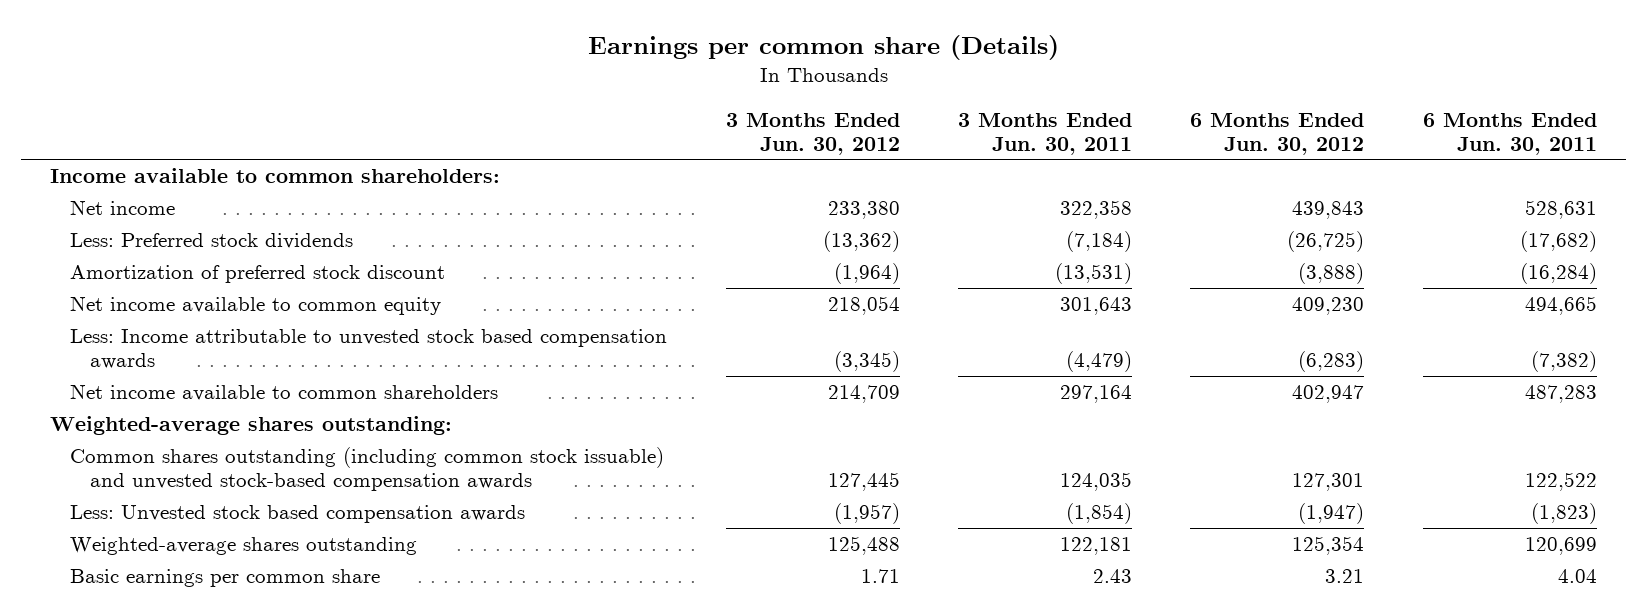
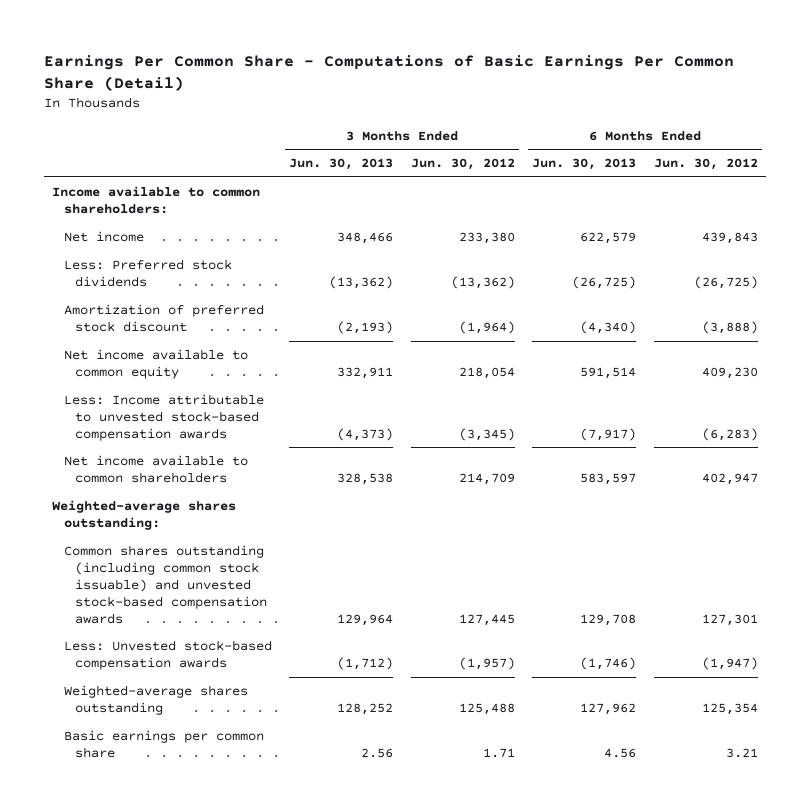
- Earnings per common share (Details)
+ Earnings Per Common Share - Computations of Basic Earnings Per Common Share (Detail)
- | 3 Months Ended Jun. 30, 2012 | 3 Months Ended Jun. 30, 2011 | 6 Months Ended Jun. 30, 2012 | 6 Months Ended Jun. 30, 2011
+ | 3 Months Ended Jun. 30, 2013 | 3 Months Ended Jun. 30, 2012 | 6 Months Ended Jun. 30, 2013 | 6 Months Ended Jun. 30, 2012
- Less: Income attributable to unvested stock based compensation awards | (3,345) | (4,479) | (6,283) | (7,382)
+ Less: Income attributable to unvested stock-based compensation awards | (4,373) | (3,345) | (7,917) | (6,283)
- Less: Unvested stock based compensation awards | (1,957) | (1,854) | (1,947) | (1,823)
+ Less: Unvested stock-based compensation awards | (1,712) | (1,957) | (1,746) | (1,947)

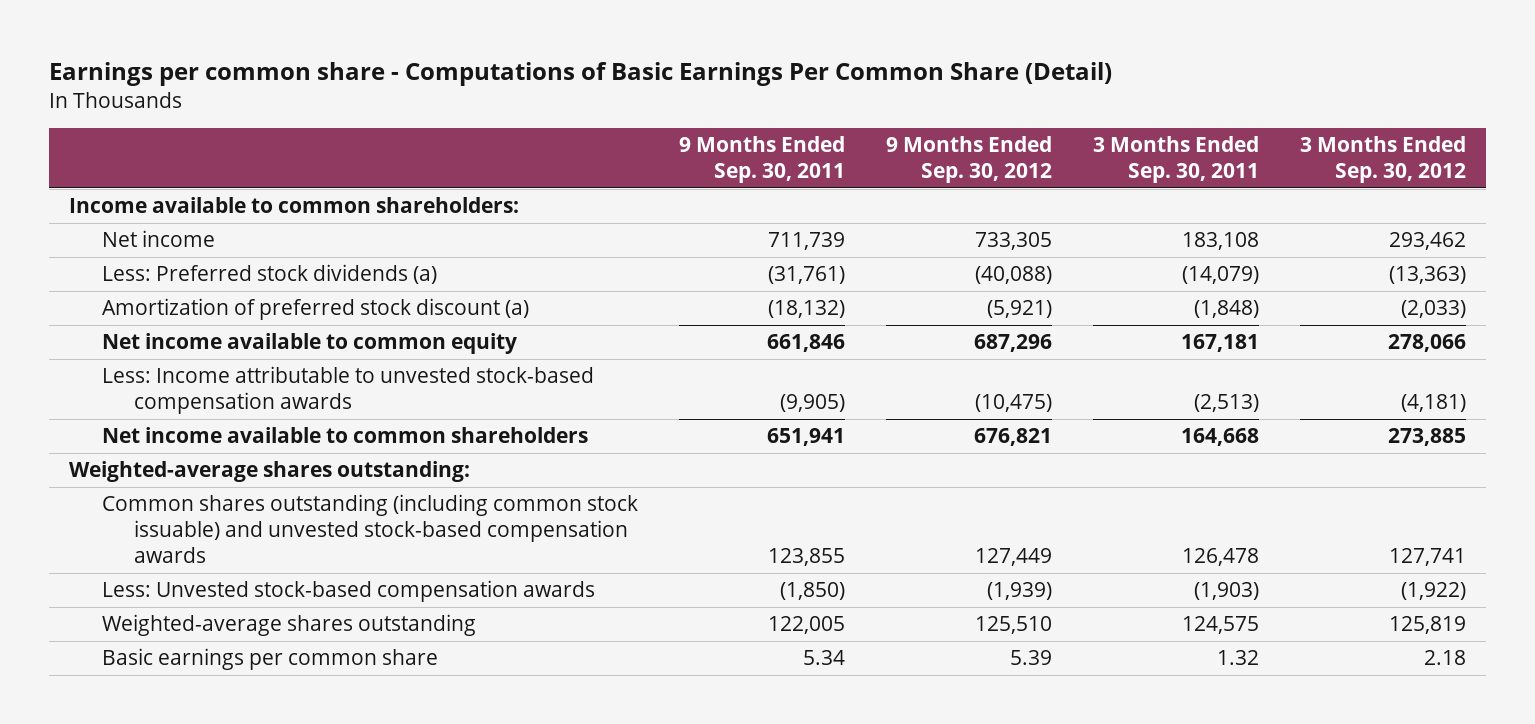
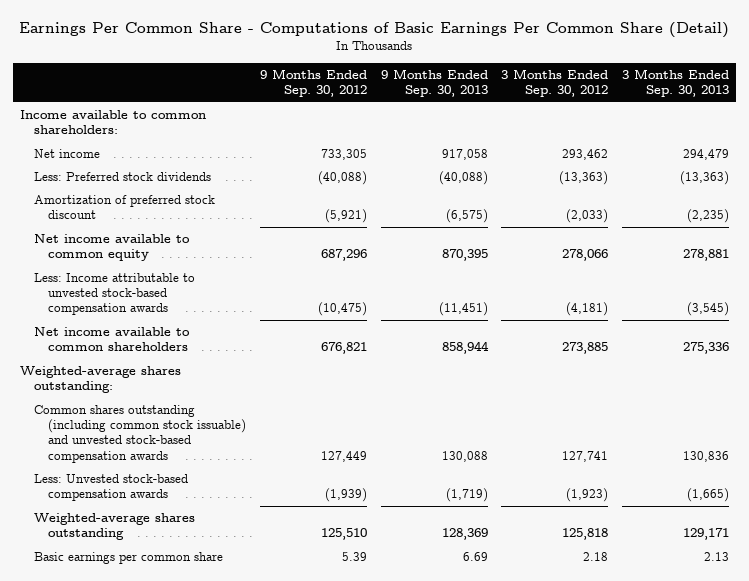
- Earnings per common share - Computations of Basic Earnings Per Common Share (Detail)
+ Earnings Per Common Share - Computations of Basic Earnings Per Common Share (Detail)
- | 9 Months Ended Sep. 30, 2011 | 9 Months Ended Sep. 30, 2012 | 3 Months Ended Sep. 30, 2011 | 3 Months Ended Sep. 30, 2012
+ | 9 Months Ended Sep. 30, 2012 | 9 Months Ended Sep. 30, 2013 | 3 Months Ended Sep. 30, 2012 | 3 Months Ended Sep. 30, 2013
- Less: Preferred stock dividends (a) | (31,761) | (40,088) | (14,079) | (13,363)
- Amortization of preferred stock discount (a) | (18,132) | (5,921) | (1,848) | (2,033)
+ Less: Preferred stock dividends | (40,088) | (40,088) | (13,363) | (13,363)
+ Amortization of preferred stock discount | (5,921) | (6,575) | (2,033) | (2,235)
- Less: Unvested stock-based compensation awards | (1,850) | (1,939) | (1,903) | (1,922)
- Weighted-average shares outstanding | 122,005 | 125,510 | 124,575 | 125,819
+ Less: Unvested stock-based compensation awards | (1,939) | (1,719) | (1,923) | (1,665)
+ Weighted-average shares outstanding | 125,510 | 128,369 | 125,818 | 129,171

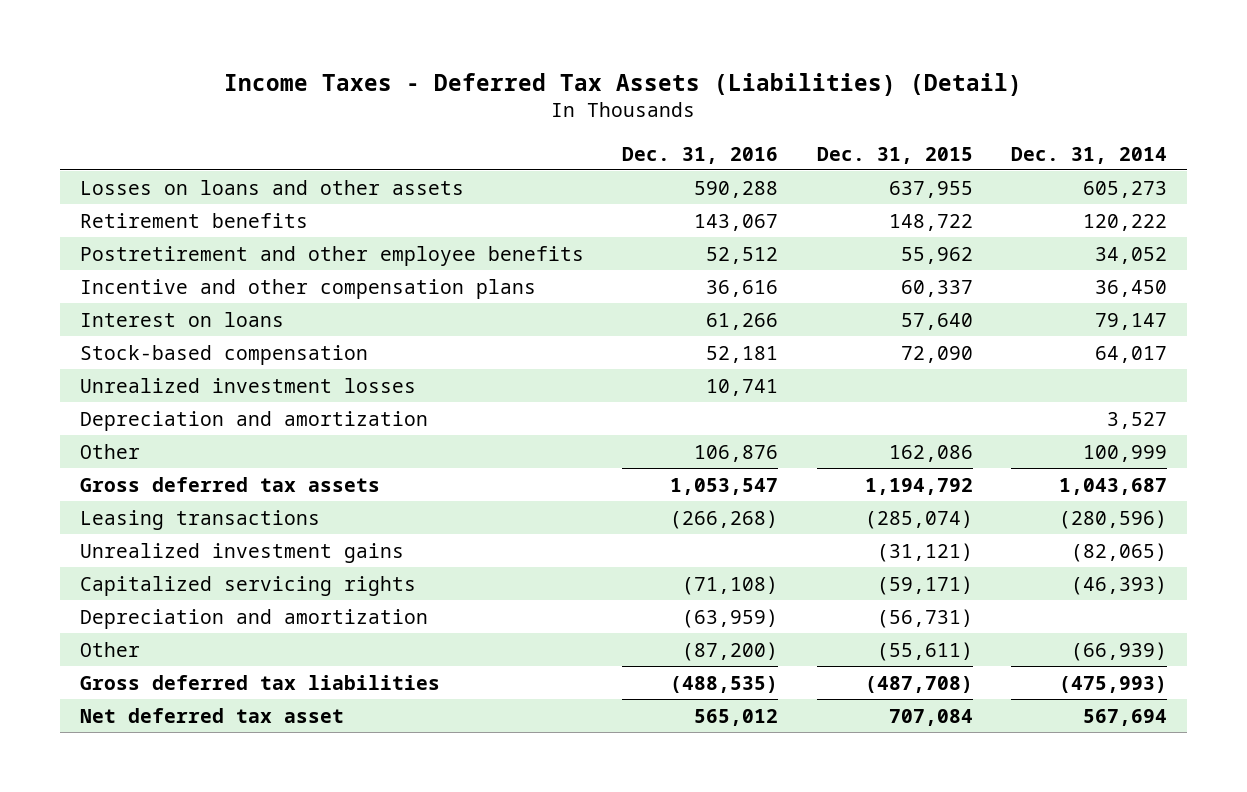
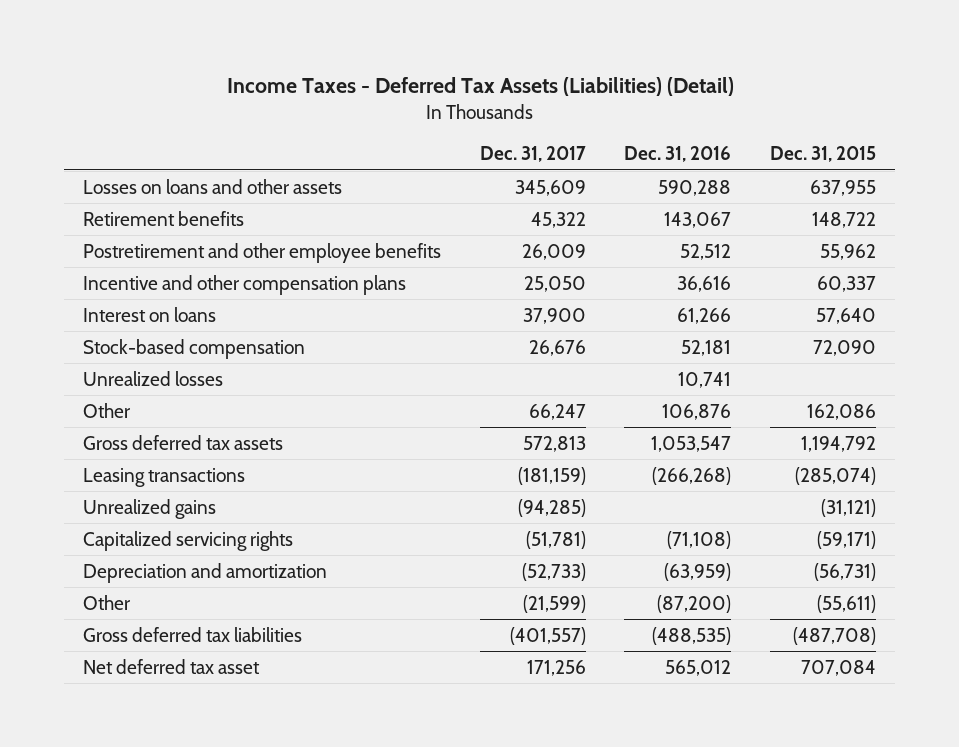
- | Dec. 31, 2016 | Dec. 31, 2015 | Dec. 31, 2014
+ | Dec. 31, 2017 | Dec. 31, 2016 | Dec. 31, 2015
- Unrealized investment losses | 10,741 | |
- Depreciation and amortization | | | 3,527
+ Unrealized losses | | 10,741 |
- Unrealized investment gains | | (31,121) | (82,065)
+ Unrealized gains | (94,285) | | (31,121)

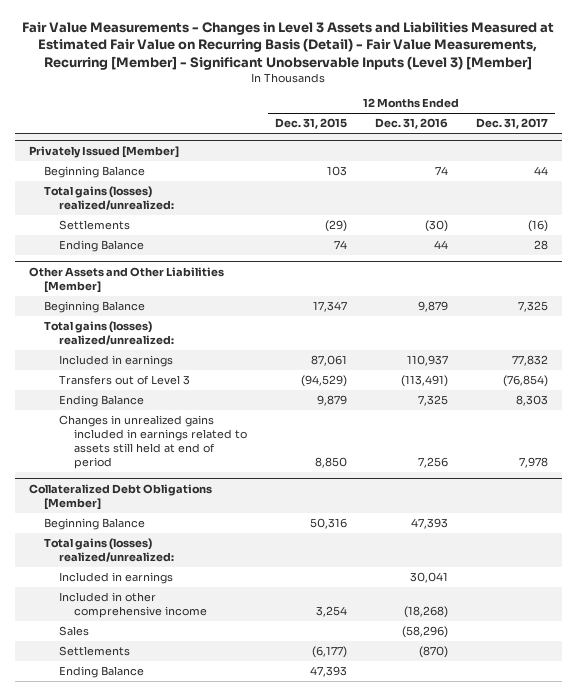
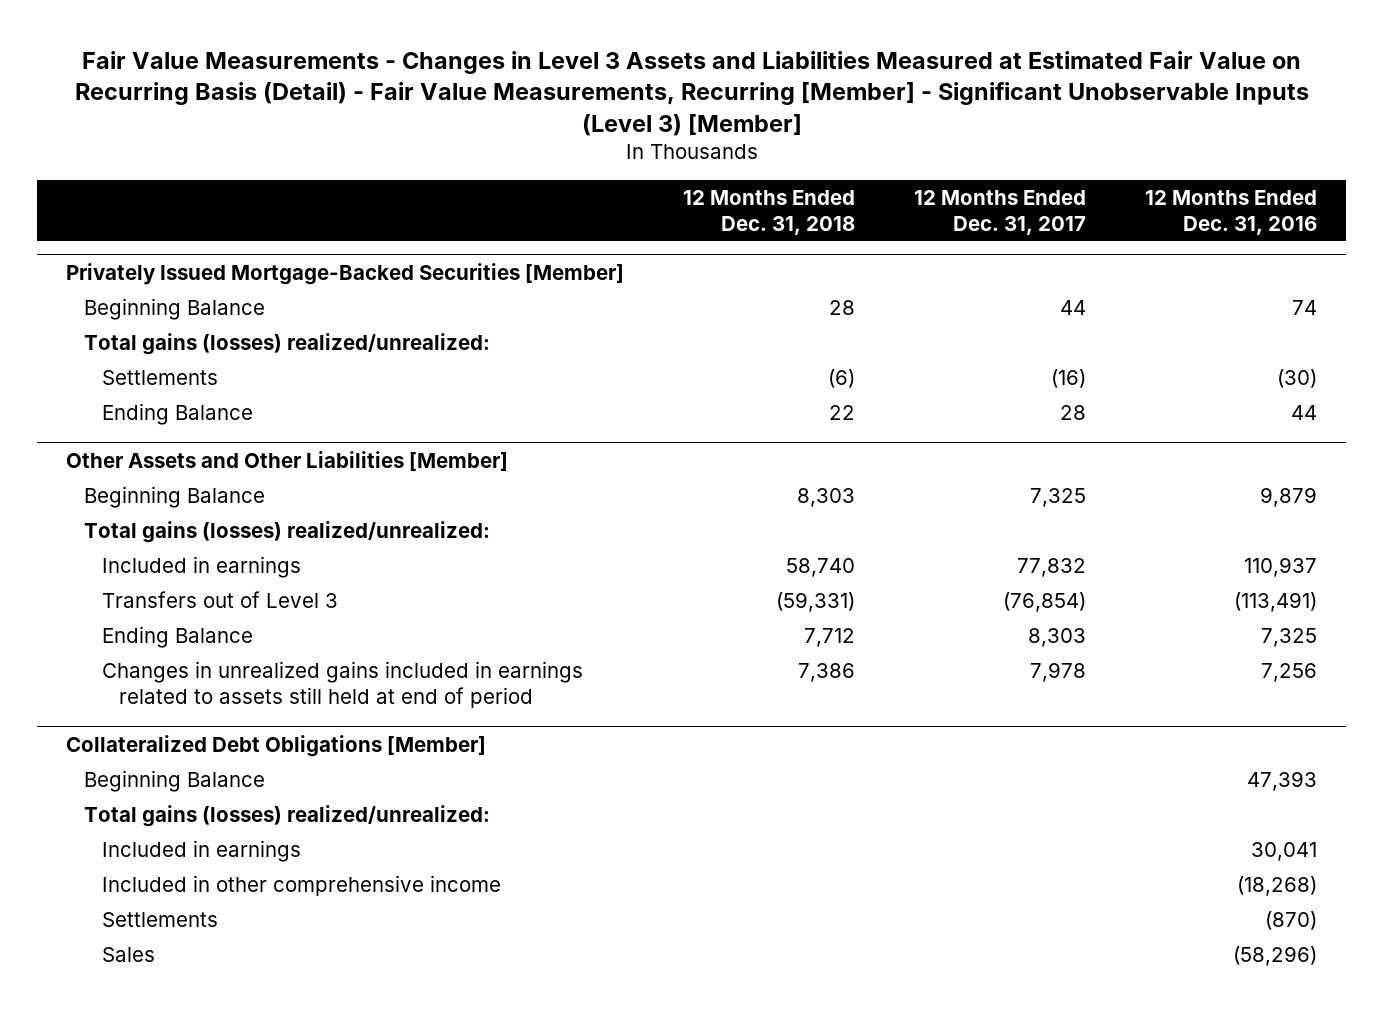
- | 12 Months Ended Dec. 31, 2015 | 12 Months Ended Dec. 31, 2016 | 12 Months Ended Dec. 31, 2017
+ | 12 Months Ended Dec. 31, 2018 | 12 Months Ended Dec. 31, 2017 | 12 Months Ended Dec. 31, 2016
- Privately Issued [Member]
+ Privately Issued Mortgage-Backed Securities [Member]
@ Collateralized Debt Obligations [Member]
- Ending Balance | 47,393 | |
moved down: Sales | | | (58,296)

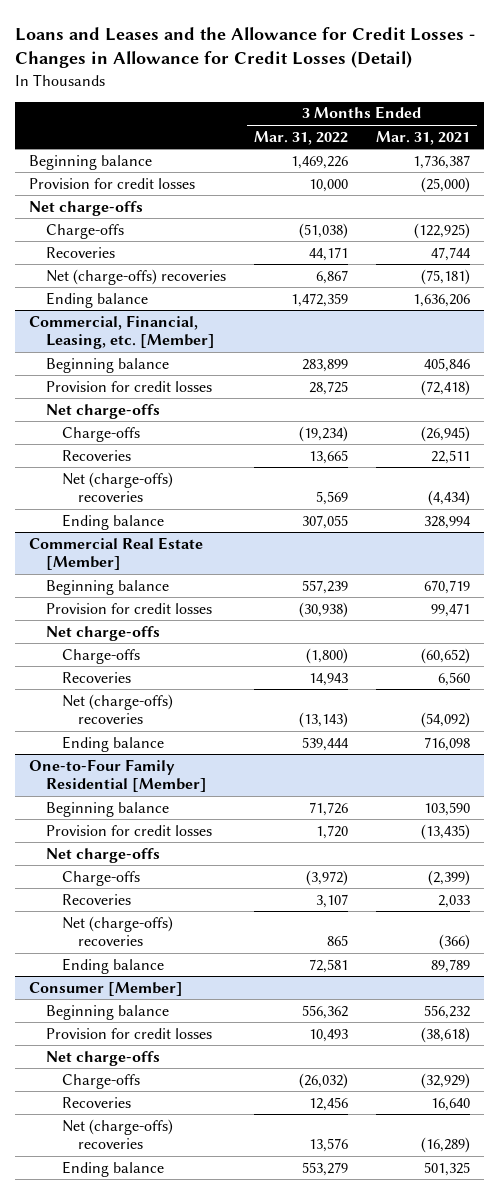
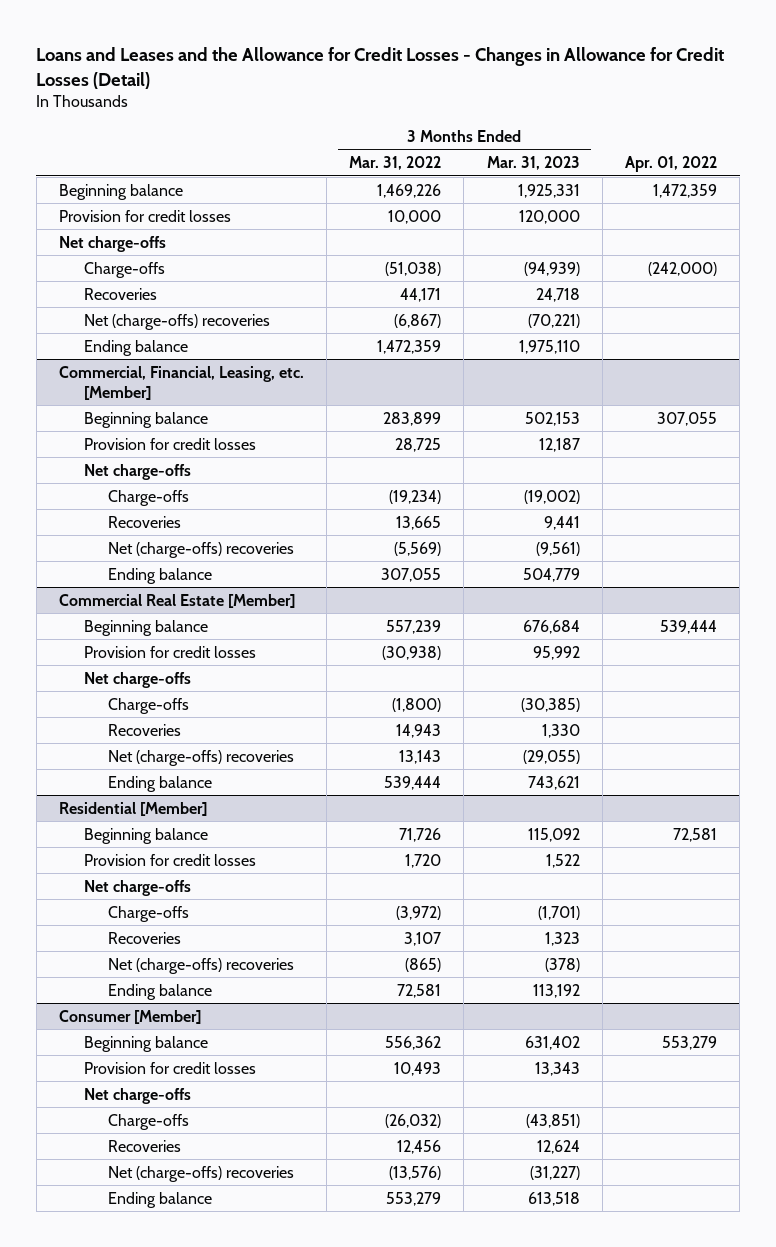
- | 3 Months Ended Mar. 31, 2022 | 3 Months Ended Mar. 31, 2021
+ | 3 Months Ended Mar. 31, 2022 | 3 Months Ended Mar. 31, 2023 | Apr. 01, 2022
- Net (charge-offs) recoveries | 6,867 | (75,181)
+ Net (charge-offs) recoveries | (6,867) | (70,221) |
@ Commercial, Financial, Leasing, etc. [Member]
- Net (charge-offs) recoveries | 5,569 | (4,434)
+ Net (charge-offs) recoveries | (5,569) | (9,561) |
@ Commercial Real Estate [Member]
- Net (charge-offs) recoveries | (13,143) | (54,092)
+ Net (charge-offs) recoveries | 13,143 | (29,055) |
- One-to-Four Family Residential [Member]
+ Residential [Member]
- Net (charge-offs) recoveries | 865 | (366)
+ Net (charge-offs) recoveries | (865) | (378) |
@ Consumer [Member]
- Net (charge-offs) recoveries | 13,576 | (16,289)
+ Net (charge-offs) recoveries | (13,576) | (31,227) |

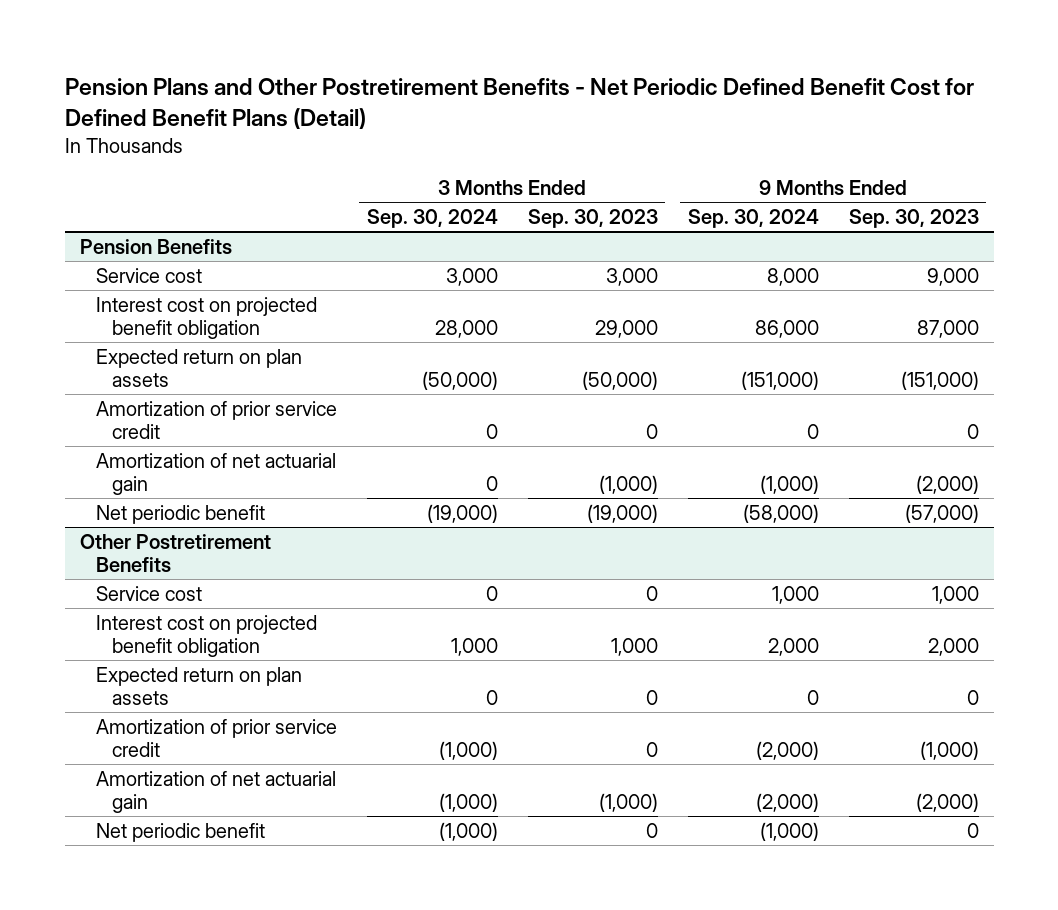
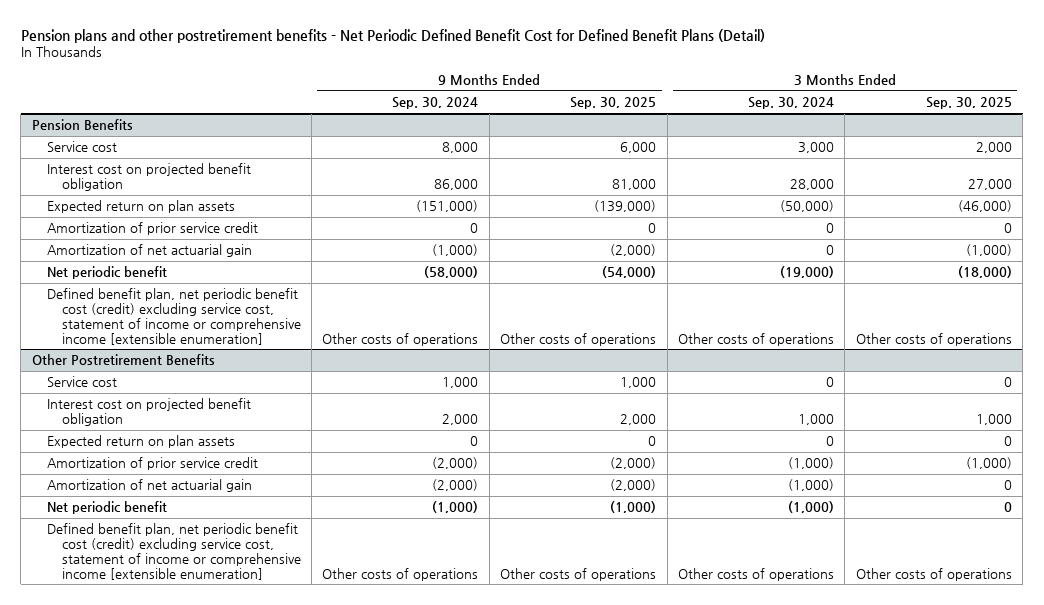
- Pension Plans and Other Postretirement Benefits - Net Periodic Defined Benefit Cost for Defined Benefit Plans (Detail)
+ Pension plans and other postretirement benefits - Net Periodic Defined Benefit Cost for Defined Benefit Plans (Detail)
- | 3 Months Ended Sep. 30, 2024 | 3 Months Ended Sep. 30, 2023 | 9 Months Ended Sep. 30, 2024 | 9 Months Ended Sep. 30, 2023
+ | 9 Months Ended Sep. 30, 2024 | 9 Months Ended Sep. 30, 2025 | 3 Months Ended Sep. 30, 2024 | 3 Months Ended Sep. 30, 2025
@ Pension Benefits
+ Defined benefit plan, net periodic benefit cost (credit) excluding service cost, statement of income or comprehensive income [extensible enumeration] | Other costs of operations | Other costs of operations | Other costs of operations | Other costs of operations
@ Other Postretirement Benefits
+ Defined benefit plan, net periodic benefit cost (credit) excluding service cost, statement of income or comprehensive income [extensible enumeration] | Other costs of operations | Other costs of operations | Other costs of operations | Other costs of operations

